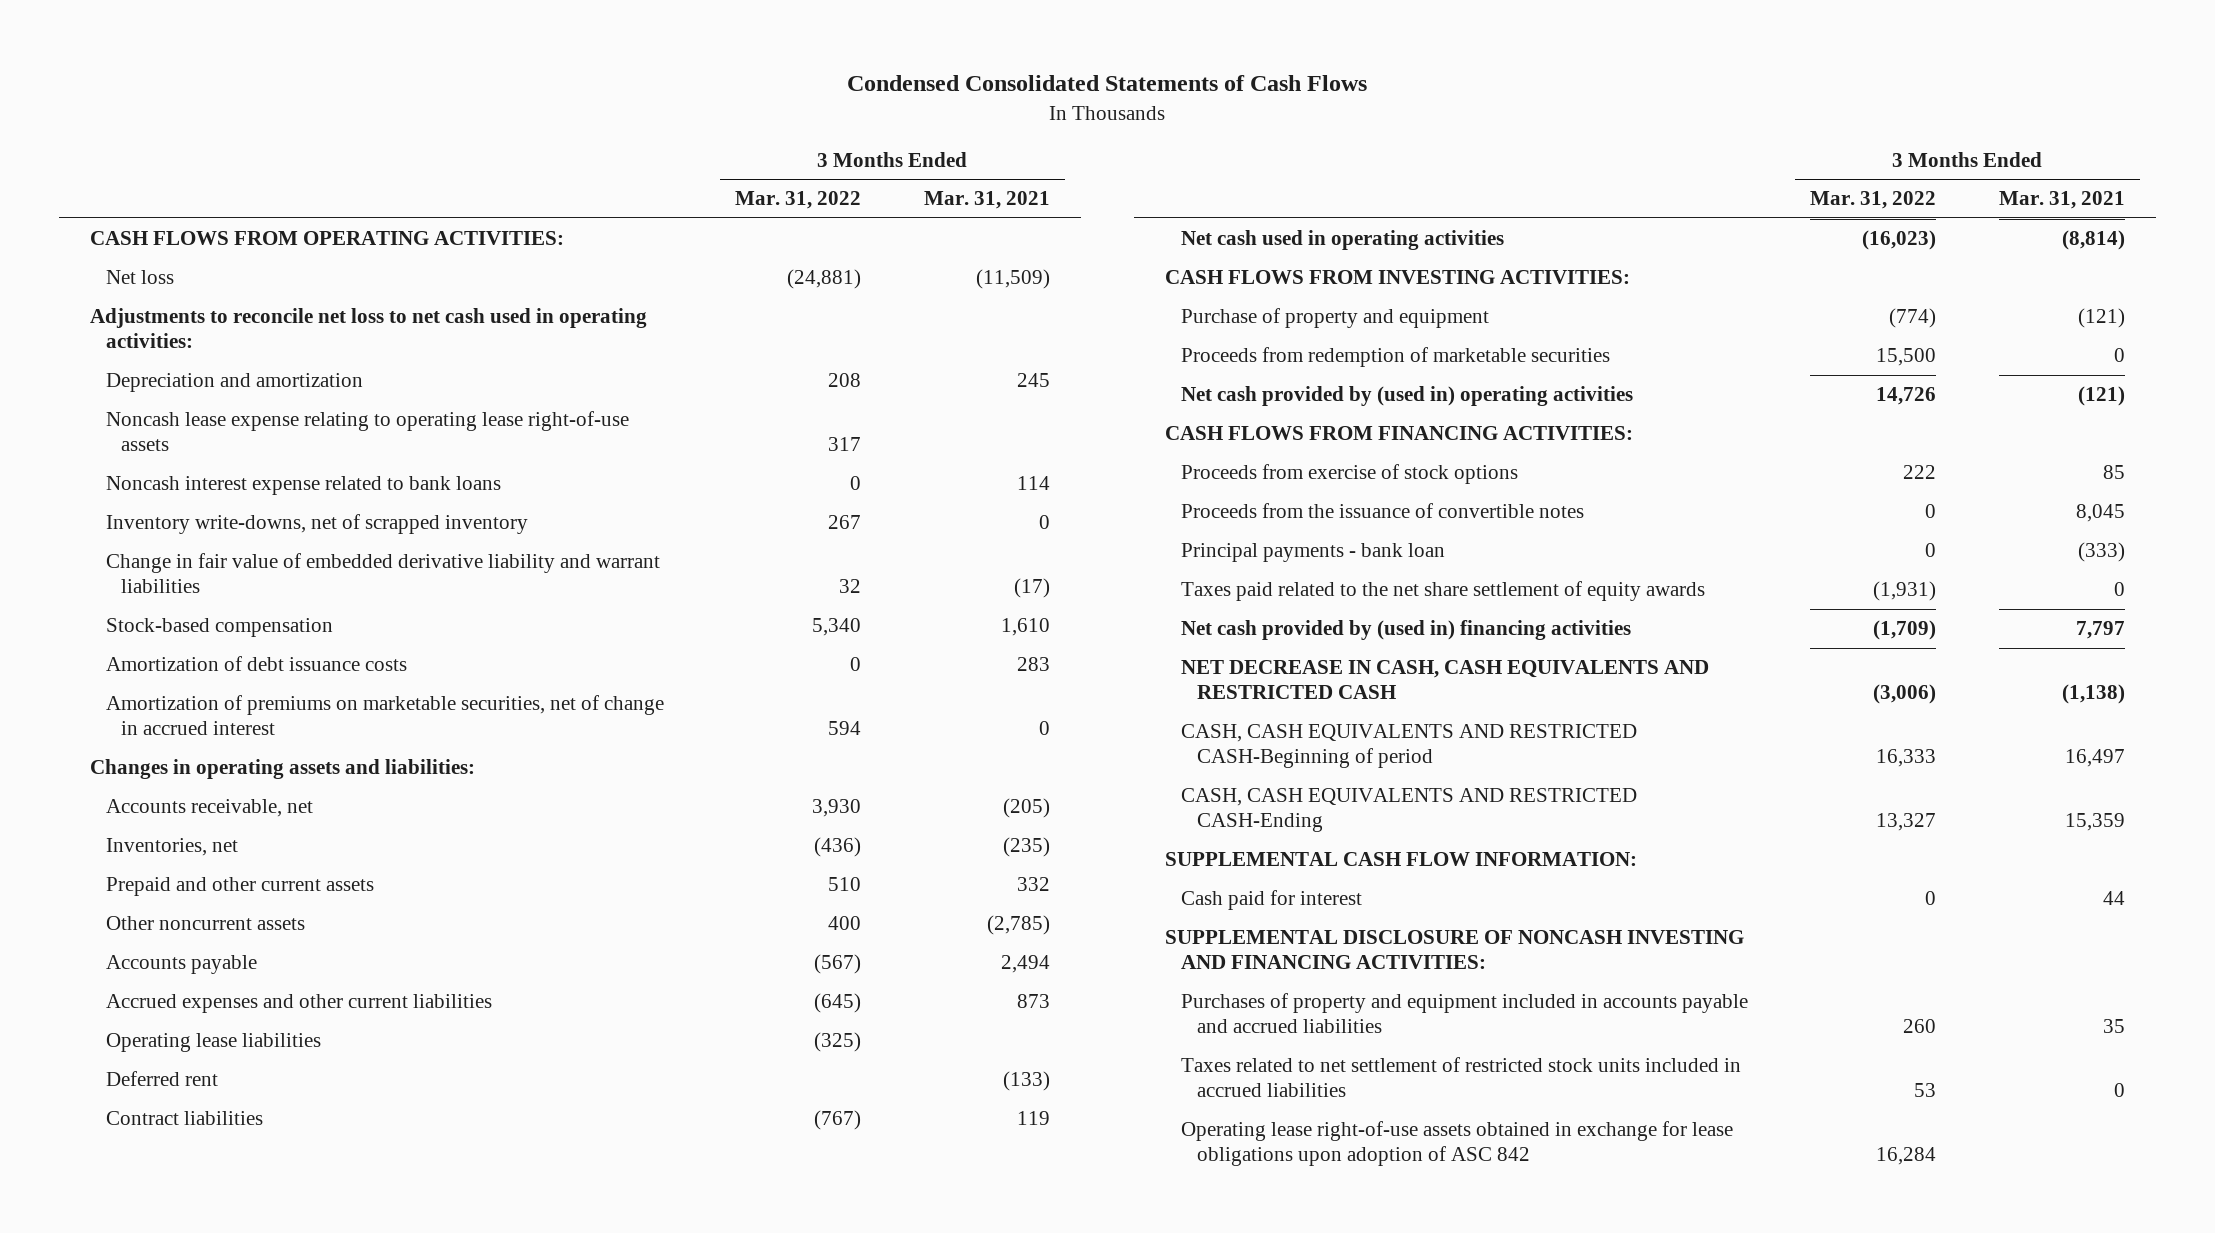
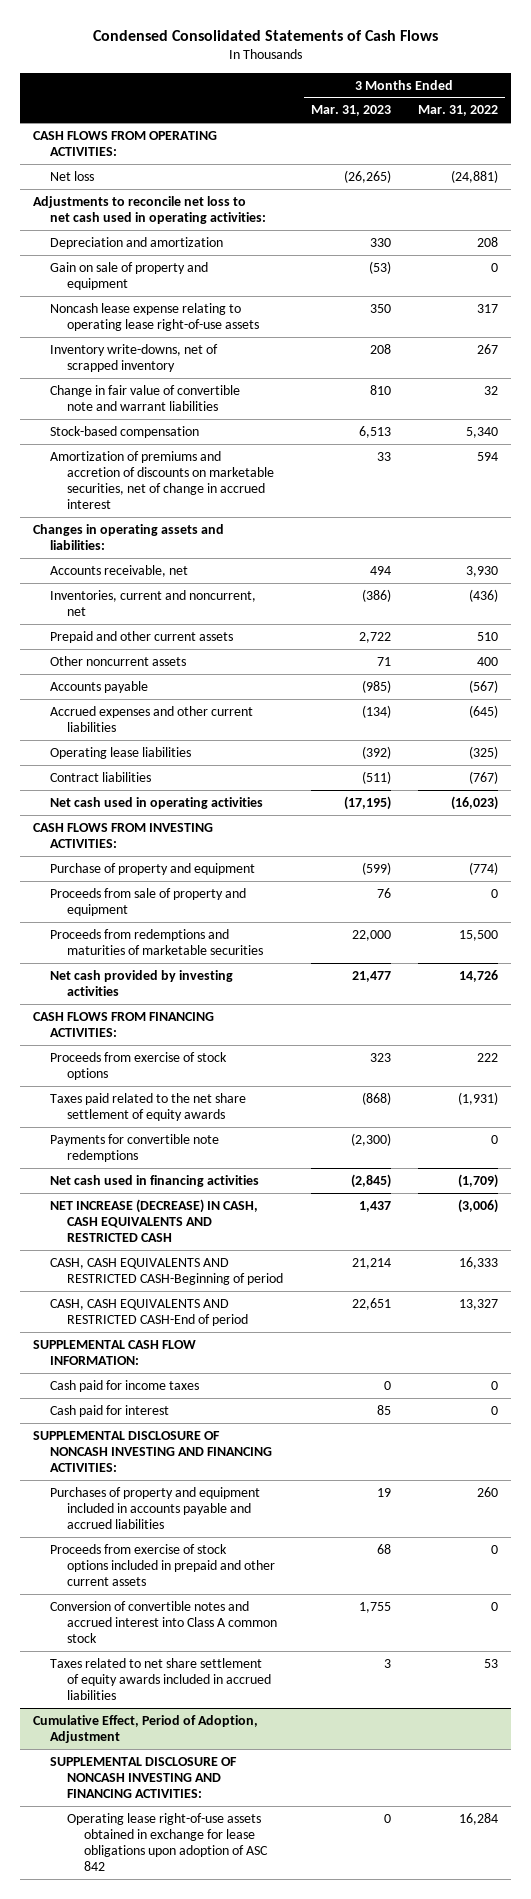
- | 3 Months Ended Mar. 31, 2022 | 3 Months Ended Mar. 31, 2021
+ | 3 Months Ended Mar. 31, 2023 | 3 Months Ended Mar. 31, 2022
+ Gain on sale of property and equipment | (53) | 0
- Noncash interest expense related to bank loans | 0 | 114
- Change in fair value of embedded derivative liability and warrant liabilities | 32 | (17)
+ Change in fair value of convertible note and warrant liabilities | 810 | 32
- Amortization of debt issuance costs | 0 | 283
- Amortization of premiums on marketable securities, net of change in accrued interest | 594 | 0
+ Amortization of premiums and accretion of discounts on marketable securities, net of change in accrued interest | 33 | 594
- Inventories, net | (436) | (235)
+ Inventories, current and noncurrent, net | (386) | (436)
- Deferred rent | | (133)
- Proceeds from redemption of marketable securities | 15,500 | 0
- Net cash provided by (used in) operating activities | 14,726 | (121)
+ Proceeds from sale of property and equipment | 76 | 0
+ Proceeds from redemptions and maturities of marketable securities | 22,000 | 15,500
+ Net cash provided by investing activities | 21,477 | 14,726
- Proceeds from the issuance of convertible notes | 0 | 8,045
- Principal payments - bank loan | 0 | (333)
- Net cash provided by (used in) financing activities | (1,709) | 7,797
- NET DECREASE IN CASH, CASH EQUIVALENTS AND RESTRICTED CASH | (3,006) | (1,138)
+ Payments for convertible note redemptions | (2,300) | 0
+ Net cash used in financing activities | (2,845) | (1,709)
+ NET INCREASE (DECREASE) IN CASH, CASH EQUIVALENTS AND RESTRICTED CASH | 1,437 | (3,006)
- CASH, CASH EQUIVALENTS AND RESTRICTED CASH-Ending | 13,327 | 15,359
+ CASH, CASH EQUIVALENTS AND RESTRICTED CASH-End of period | 22,651 | 13,327
+ Cash paid for income taxes | 0 | 0
- Taxes related to net settlement of restricted stock units included in accrued liabilities | 53 | 0
+ Proceeds from exercise of stock options included in prepaid and other current assets | 68 | 0
+ Conversion of convertible notes and accrued interest into Class A common stock | 1,755 | 0
+ Taxes related to net share settlement of equity awards included in accrued liabilities | 3 | 53
+ Cumulative Effect, Period of Adoption, Adjustment
+ SUPPLEMENTAL DISCLOSURE OF NONCASH INVESTING AND FINANCING ACTIVITIES:

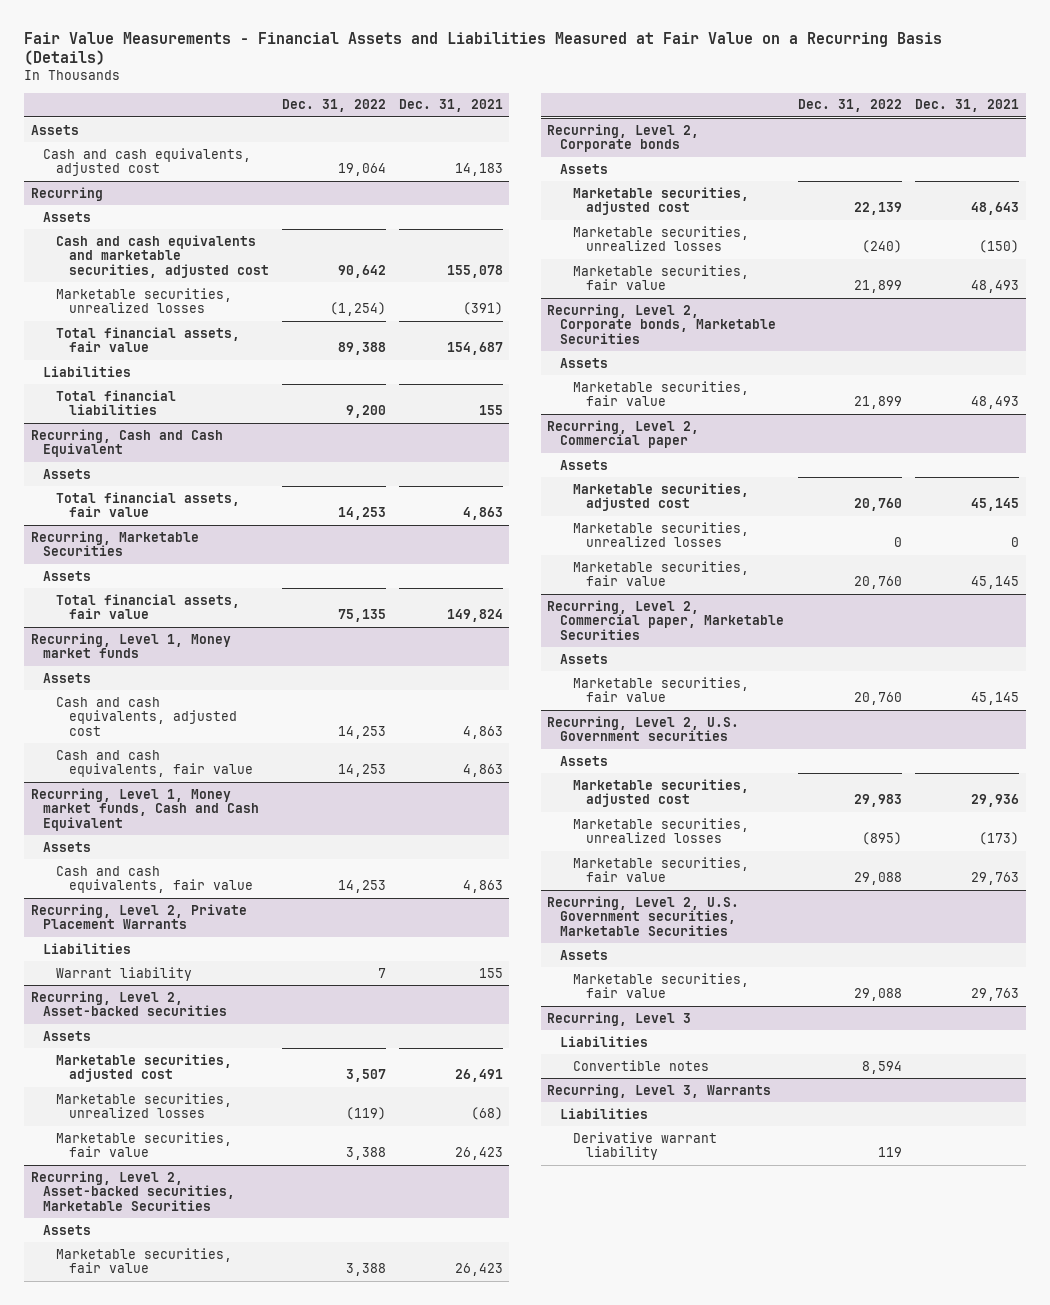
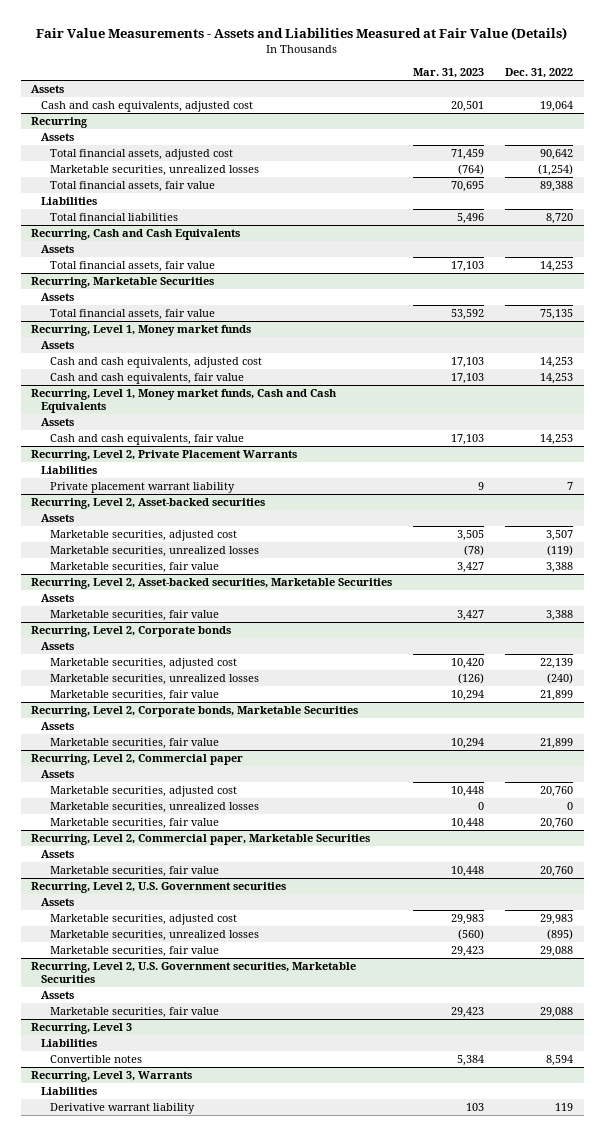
- Fair Value Measurements - Financial Assets and Liabilities Measured at Fair Value on a Recurring Basis (Details)
+ Fair Value Measurements - Assets and Liabilities Measured at Fair Value (Details)
- | Dec. 31, 2022 | Dec. 31, 2021
+ | Mar. 31, 2023 | Dec. 31, 2022
@ Recurring
- Cash and cash equivalents and marketable securities, adjusted cost | 90,642 | 155,078
+ Total financial assets, adjusted cost | 71,459 | 90,642
- Total financial liabilities | 9,200 | 155
- Recurring, Cash and Cash Equivalent
@ Recurring
+ Total financial liabilities | 5,496 | 8,720
+ Recurring, Cash and Cash Equivalents
- Recurring, Level 1, Money market funds, Cash and Cash Equivalent
+ Recurring, Level 1, Money market funds, Cash and Cash Equivalents
@ Recurring, Level 2, Private Placement Warrants
- Warrant liability | 7 | 155
+ Private placement warrant liability | 9 | 7

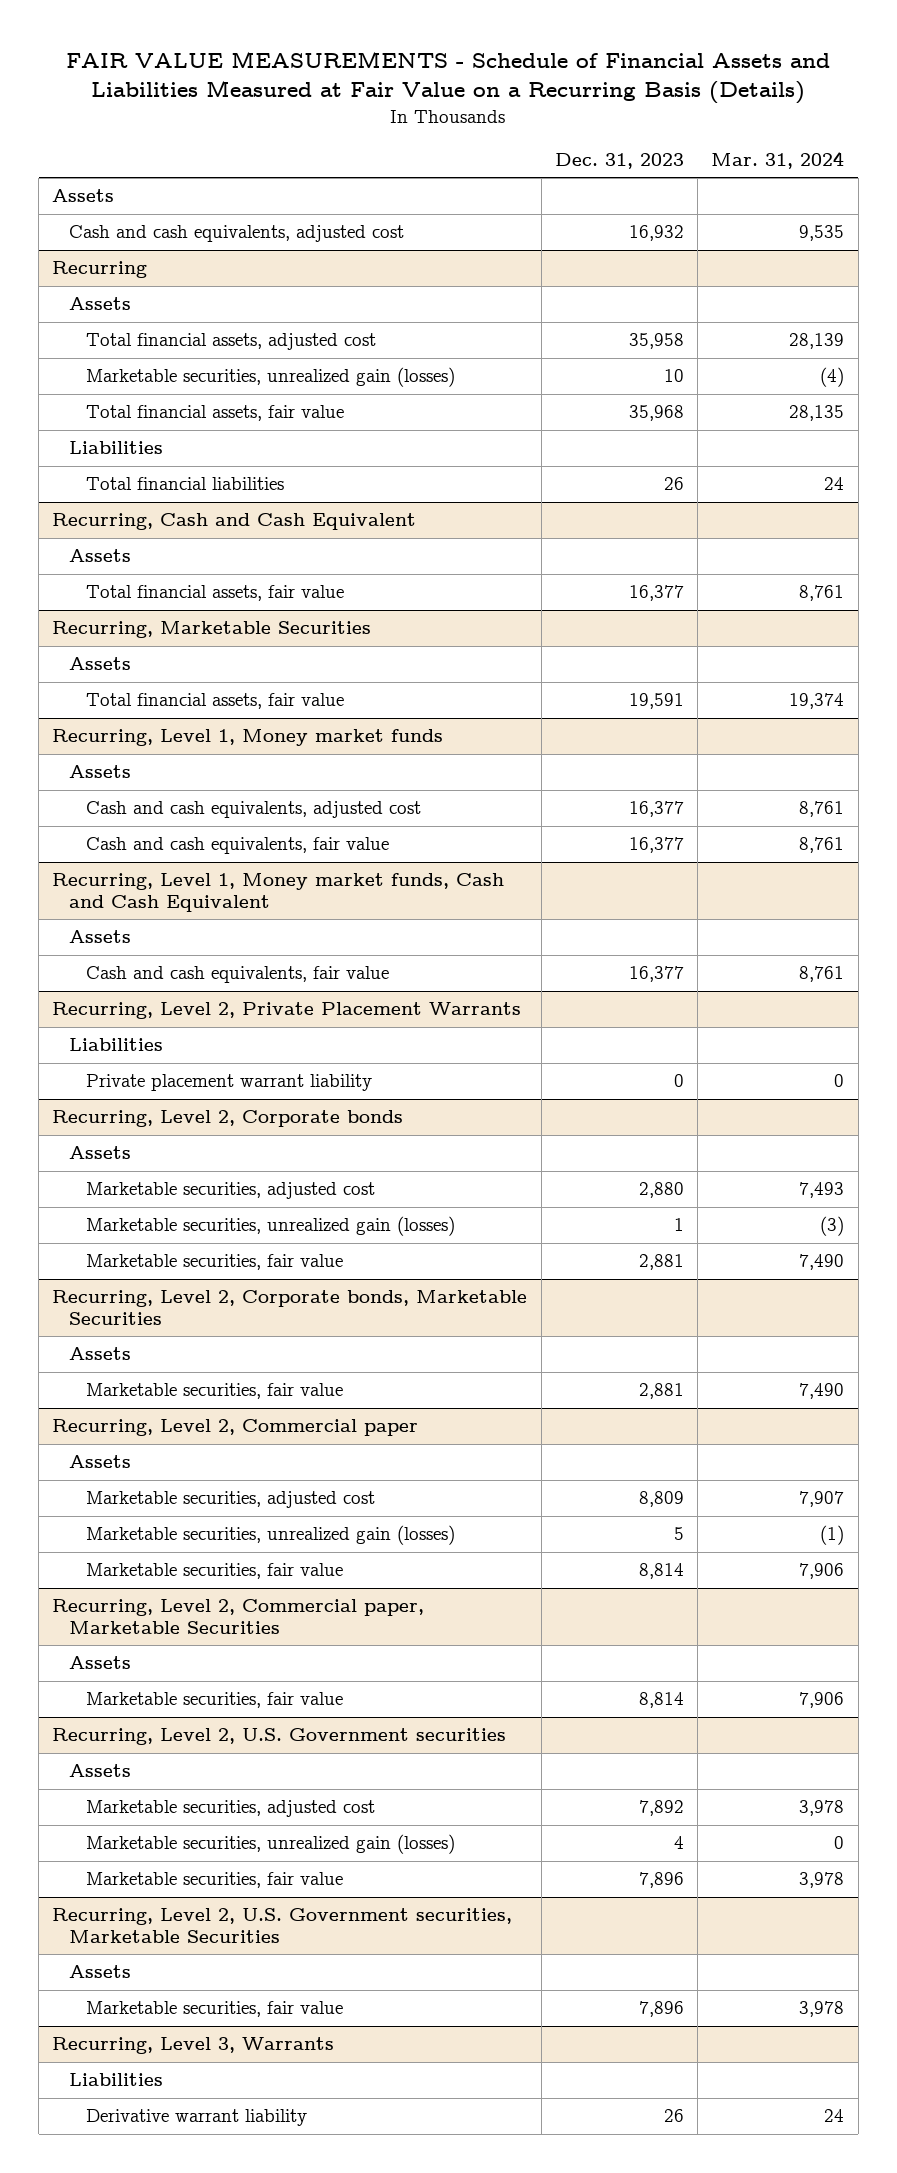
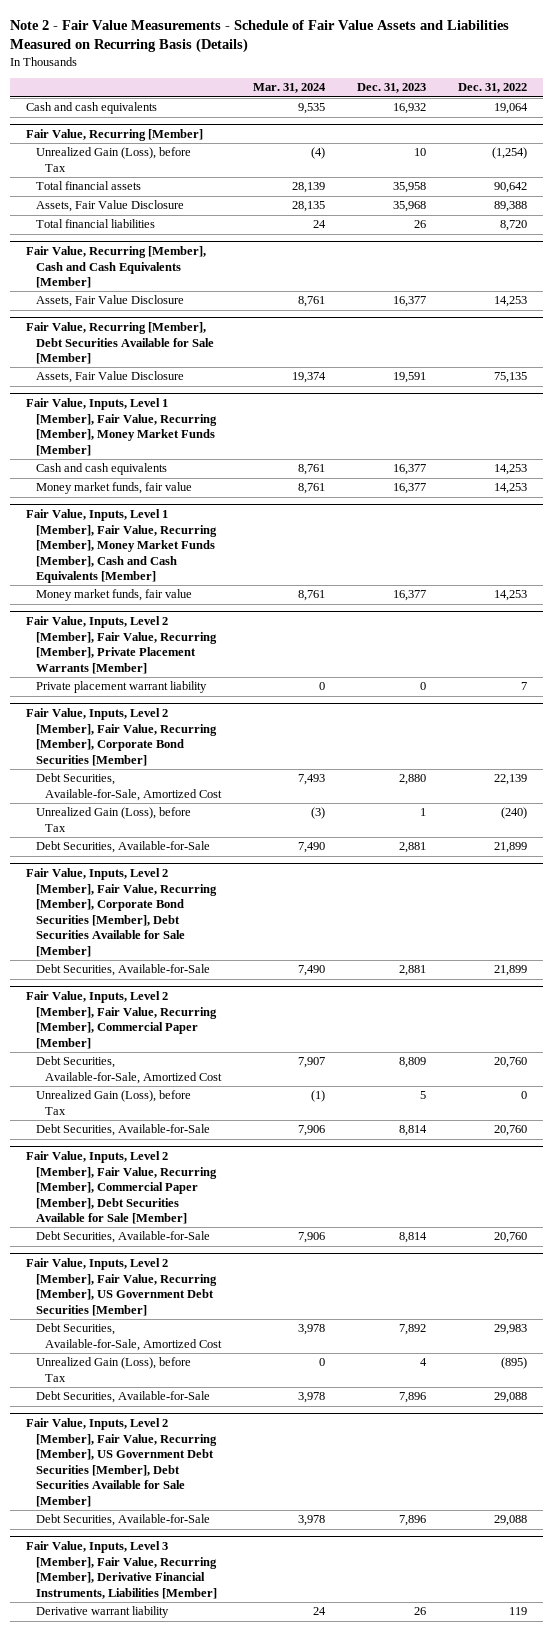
- FAIR VALUE MEASUREMENTS - Schedule of Financial Assets and Liabilities Measured at Fair Value on a Recurring Basis (Details)
+ Note 2 - Fair Value Measurements - Schedule of Fair Value Assets and Liabilities Measured on Recurring Basis (Details)
- | Dec. 31, 2023 | Mar. 31, 2024
+ | Mar. 31, 2024 | Dec. 31, 2023 | Dec. 31, 2022
- Assets
- Cash and cash equivalents, adjusted cost | 16,932 | 9,535
- Recurring
- Assets
- Total financial assets, adjusted cost | 35,958 | 28,139
- Marketable securities, unrealized gain (losses) | 10 | (4)
- Total financial assets, fair value | 35,968 | 28,135
- Liabilities
+ Cash and cash equivalents | 9,535 | 16,932 | 19,064
+ Fair Value, Recurring [Member]
+ Unrealized Gain (Loss), before Tax | (4) | 10 | (1,254)
+ Total financial assets | 28,139 | 35,958 | 90,642
+ Assets, Fair Value Disclosure | 28,135 | 35,968 | 89,388
- Recurring, Cash and Cash Equivalent
- Assets
- Total financial assets, fair value | 16,377 | 8,761
- Recurring, Marketable Securities
- Assets
- Total financial assets, fair value | 19,591 | 19,374
- Recurring, Level 1, Money market funds
- Assets
- Cash and cash equivalents, adjusted cost | 16,377 | 8,761
- Cash and cash equivalents, fair value | 16,377 | 8,761
- Recurring, Level 1, Money market funds, Cash and Cash Equivalent
- Assets
- Cash and cash equivalents, fair value | 16,377 | 8,761
- Recurring, Level 2, Private Placement Warrants
- Liabilities
+ Fair Value, Recurring [Member], Cash and Cash Equivalents [Member]
+ Assets, Fair Value Disclosure | 8,761 | 16,377 | 14,253
+ Fair Value, Recurring [Member], Debt Securities Available for Sale [Member]
+ Assets, Fair Value Disclosure | 19,374 | 19,591 | 75,135
+ Fair Value, Inputs, Level 1 [Member], Fair Value, Recurring [Member], Money Market Funds [Member]
+ Cash and cash equivalents | 8,761 | 16,377 | 14,253
+ Money market funds, fair value | 8,761 | 16,377 | 14,253
+ Fair Value, Inputs, Level 1 [Member], Fair Value, Recurring [Member], Money Market Funds [Member], Cash and Cash Equivalents [Member]
+ Money market funds, fair value | 8,761 | 16,377 | 14,253
+ Fair Value, Inputs, Level 2 [Member], Fair Value, Recurring [Member], Private Placement Warrants [Member]
- Recurring, Level 2, Corporate bonds
- Assets
- Marketable securities, adjusted cost | 2,880 | 7,493
- Marketable securities, unrealized gain (losses) | 1 | (3)
- Marketable securities, fair value | 2,881 | 7,490
- Recurring, Level 2, Corporate bonds, Marketable Securities
- Assets
- Marketable securities, fair value | 2,881 | 7,490
- Recurring, Level 2, Commercial paper
- Assets
- Marketable securities, adjusted cost | 8,809 | 7,907
- Marketable securities, unrealized gain (losses) | 5 | (1)
- Marketable securities, fair value | 8,814 | 7,906
- Recurring, Level 2, Commercial paper, Marketable Securities
- Assets
- Marketable securities, fair value | 8,814 | 7,906
- Recurring, Level 2, U.S. Government securities
- Assets
- Marketable securities, adjusted cost | 7,892 | 3,978
- Marketable securities, unrealized gain (losses) | 4 | 0
- Marketable securities, fair value | 7,896 | 3,978
- Recurring, Level 2, U.S. Government securities, Marketable Securities
- Assets
- Marketable securities, fair value | 7,896 | 3,978
- Recurring, Level 3, Warrants
- Liabilities
+ Fair Value, Inputs, Level 2 [Member], Fair Value, Recurring [Member], Corporate Bond Securities [Member]
+ Debt Securities, Available-for-Sale, Amortized Cost | 7,493 | 2,880 | 22,139
+ Unrealized Gain (Loss), before Tax | (3) | 1 | (240)
+ Debt Securities, Available-for-Sale | 7,490 | 2,881 | 21,899
+ Fair Value, Inputs, Level 2 [Member], Fair Value, Recurring [Member], Corporate Bond Securities [Member], Debt Securities Available for Sale [Member]
+ Debt Securities, Available-for-Sale | 7,490 | 2,881 | 21,899
+ Fair Value, Inputs, Level 2 [Member], Fair Value, Recurring [Member], Commercial Paper [Member]
+ Debt Securities, Available-for-Sale, Amortized Cost | 7,907 | 8,809 | 20,760
+ Unrealized Gain (Loss), before Tax | (1) | 5 | 0
+ Debt Securities, Available-for-Sale | 7,906 | 8,814 | 20,760
+ Fair Value, Inputs, Level 2 [Member], Fair Value, Recurring [Member], Commercial Paper [Member], Debt Securities Available for Sale [Member]
+ Debt Securities, Available-for-Sale | 7,906 | 8,814 | 20,760
+ Fair Value, Inputs, Level 2 [Member], Fair Value, Recurring [Member], US Government Debt Securities [Member]
+ Debt Securities, Available-for-Sale, Amortized Cost | 3,978 | 7,892 | 29,983
+ Unrealized Gain (Loss), before Tax | 0 | 4 | (895)
+ Debt Securities, Available-for-Sale | 3,978 | 7,896 | 29,088
+ Fair Value, Inputs, Level 2 [Member], Fair Value, Recurring [Member], US Government Debt Securities [Member], Debt Securities Available for Sale [Member]
+ Debt Securities, Available-for-Sale | 3,978 | 7,896 | 29,088
+ Fair Value, Inputs, Level 3 [Member], Fair Value, Recurring [Member], Derivative Financial Instruments, Liabilities [Member]

